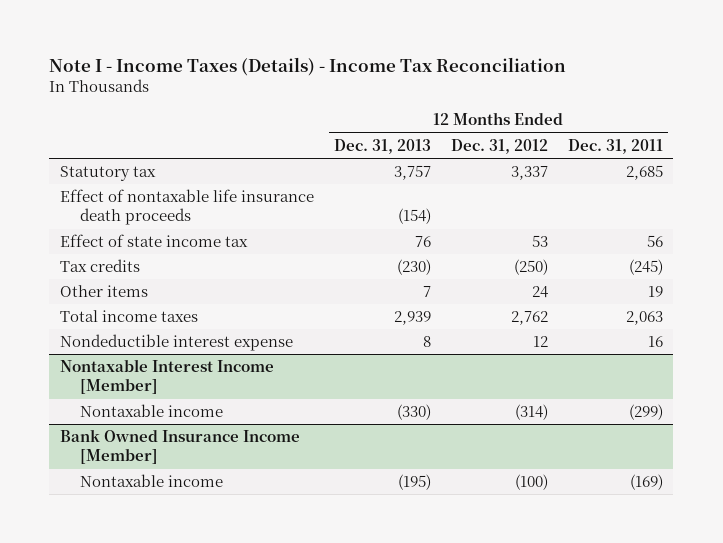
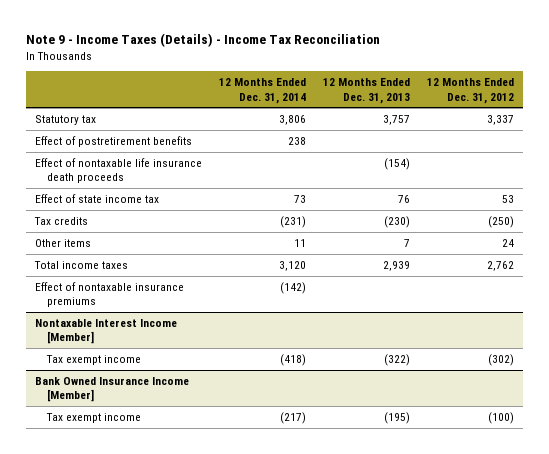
- Note I - Income Taxes (Details) - Income Tax Reconciliation
+ Note 9 - Income Taxes (Details) - Income Tax Reconciliation
- | 12 Months Ended Dec. 31, 2013 | 12 Months Ended Dec. 31, 2012 | 12 Months Ended Dec. 31, 2011
+ | 12 Months Ended Dec. 31, 2014 | 12 Months Ended Dec. 31, 2013 | 12 Months Ended Dec. 31, 2012
+ Effect of postretirement benefits | 238 | |
- Nondeductible interest expense | 8 | 12 | 16
+ Effect of nontaxable insurance premiums | (142) | |
@ Nontaxable Interest Income [Member]
- Nontaxable income | (330) | (314) | (299)
+ Tax exempt income | (418) | (322) | (302)
@ Bank Owned Insurance Income [Member]
- Nontaxable income | (195) | (100) | (169)
+ Tax exempt income | (217) | (195) | (100)

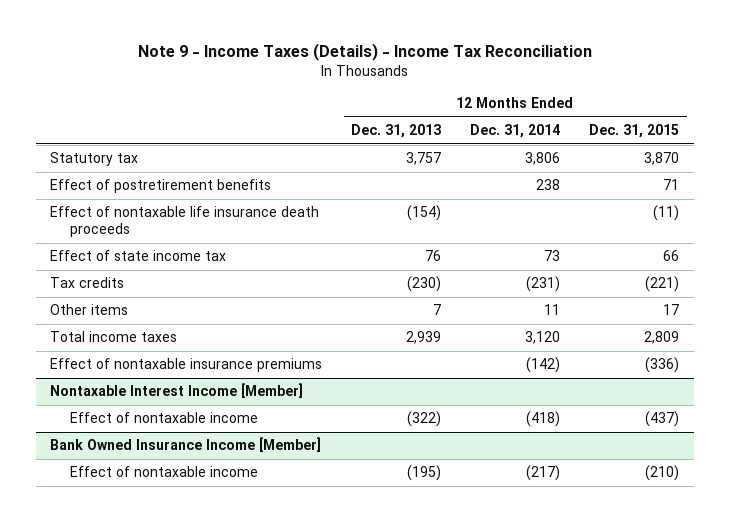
- | 12 Months Ended Dec. 31, 2014 | 12 Months Ended Dec. 31, 2013 | 12 Months Ended Dec. 31, 2012
+ | 12 Months Ended Dec. 31, 2013 | 12 Months Ended Dec. 31, 2014 | 12 Months Ended Dec. 31, 2015
@ Nontaxable Interest Income [Member]
- Tax exempt income | (418) | (322) | (302)
+ Effect of nontaxable income | (322) | (418) | (437)
@ Bank Owned Insurance Income [Member]
- Tax exempt income | (217) | (195) | (100)
+ Effect of nontaxable income | (195) | (217) | (210)

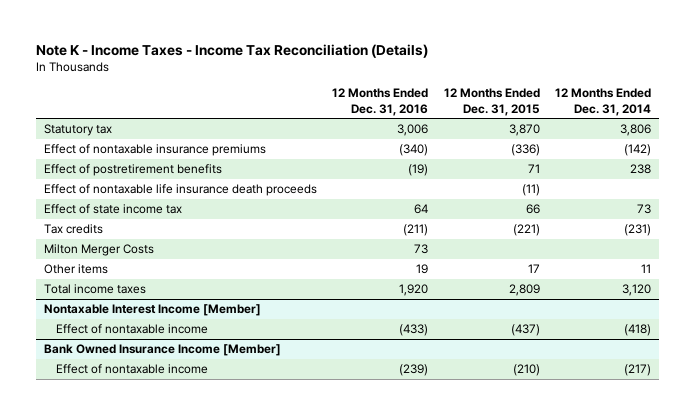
- Note 9 - Income Taxes (Details) - Income Tax Reconciliation
+ Note K - Income Taxes - Income Tax Reconciliation (Details)
- | 12 Months Ended Dec. 31, 2013 | 12 Months Ended Dec. 31, 2014 | 12 Months Ended Dec. 31, 2015
+ | 12 Months Ended Dec. 31, 2016 | 12 Months Ended Dec. 31, 2015 | 12 Months Ended Dec. 31, 2014
moved up: Effect of nontaxable insurance premiums | (340) | (336) | (142)
+ Milton Merger Costs | 73 | |

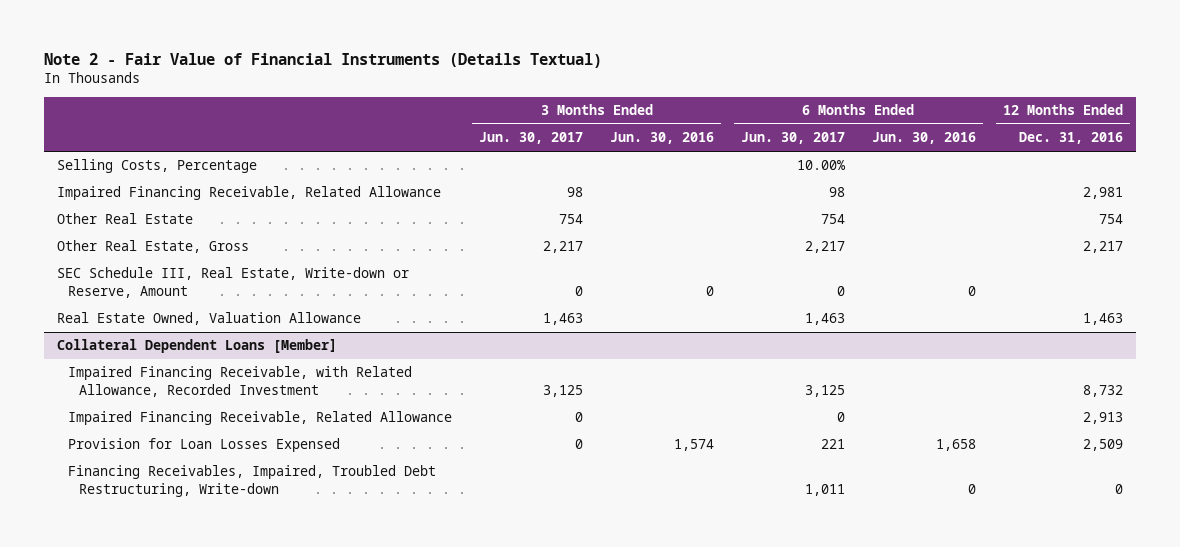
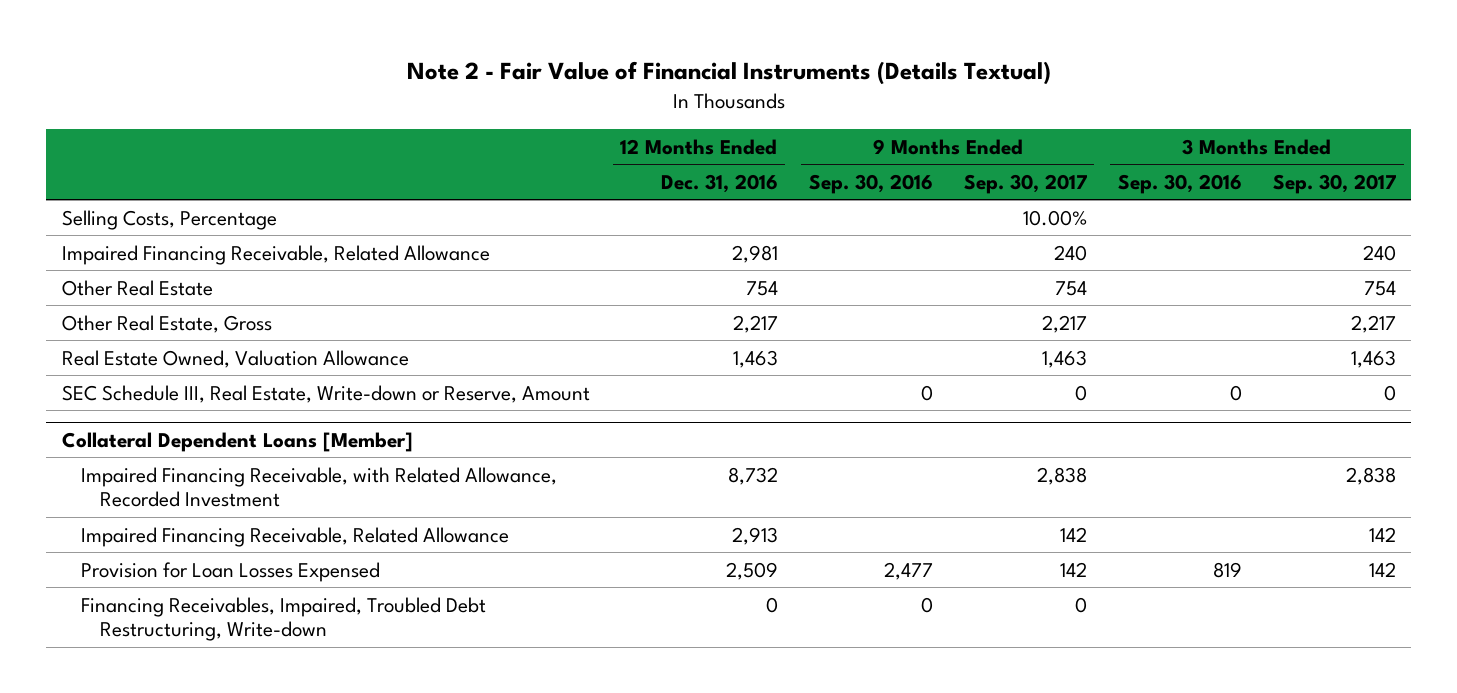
- | 3 Months Ended Jun. 30, 2017 | 3 Months Ended Jun. 30, 2016 | 6 Months Ended Jun. 30, 2017 | 6 Months Ended Jun. 30, 2016 | 12 Months Ended Dec. 31, 2016
+ | 12 Months Ended Dec. 31, 2016 | 9 Months Ended Sep. 30, 2016 | 9 Months Ended Sep. 30, 2017 | 3 Months Ended Sep. 30, 2016 | 3 Months Ended Sep. 30, 2017
moved down: SEC Schedule III, Real Estate, Write-down or Reserve, Amount | | 0 | 0 | 0 | 0

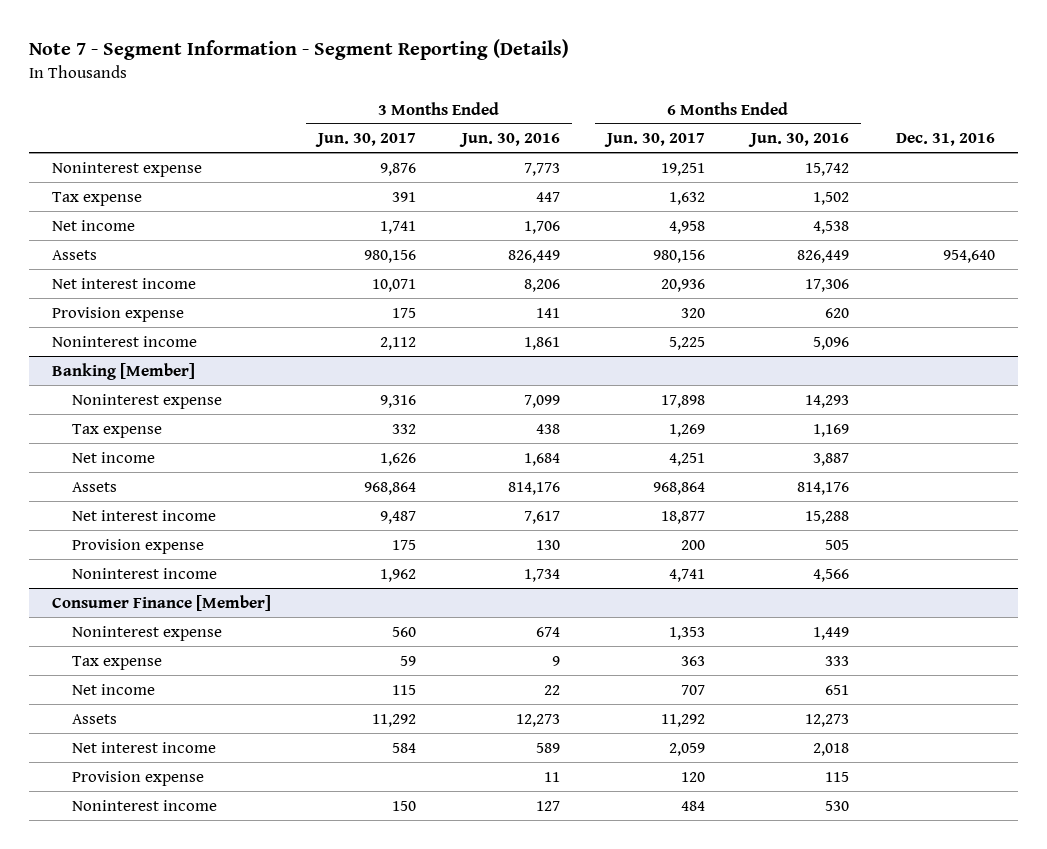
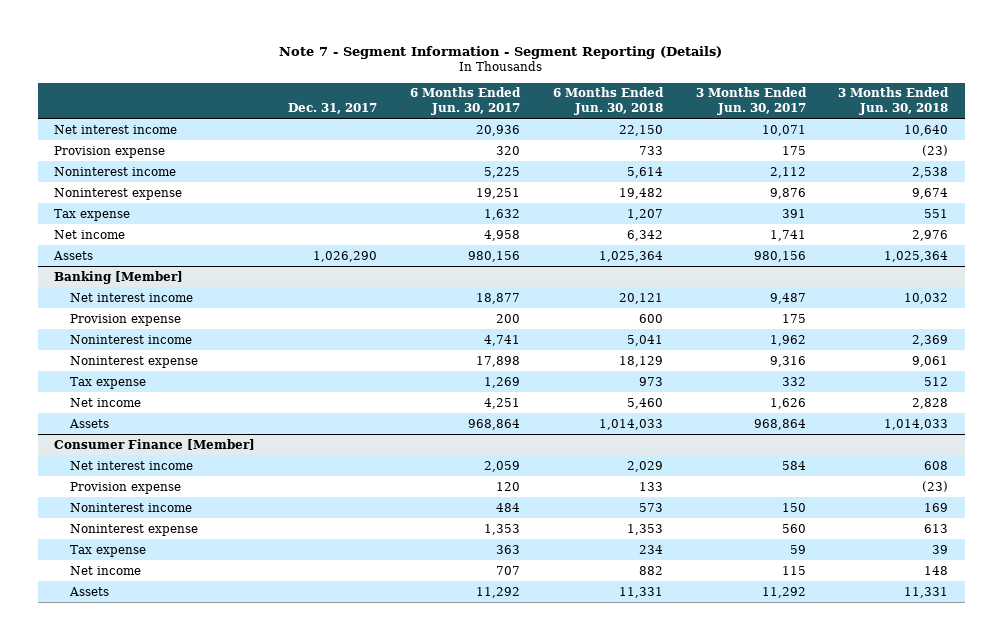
- | 3 Months Ended Jun. 30, 2017 | 3 Months Ended Jun. 30, 2016 | 6 Months Ended Jun. 30, 2017 | 6 Months Ended Jun. 30, 2016 | Dec. 31, 2016
+ | Dec. 31, 2017 | 6 Months Ended Jun. 30, 2017 | 6 Months Ended Jun. 30, 2018 | 3 Months Ended Jun. 30, 2017 | 3 Months Ended Jun. 30, 2018
moved up: Net interest income | | 20,936 | 22,150 | 10,071 | 10,640
moved up: Provision expense | | 320 | 733 | 175 | (23)
moved up: Noninterest income | | 5,225 | 5,614 | 2,112 | 2,538
@ Banking [Member]
moved up: Net interest income | | 18,877 | 20,121 | 9,487 | 10,032
moved up: Provision expense | | 200 | 600 | 175 |
moved up: Noninterest income | | 4,741 | 5,041 | 1,962 | 2,369
@ Consumer Finance [Member]
moved up: Net interest income | | 2,059 | 2,029 | 584 | 608
moved up: Provision expense | | 120 | 133 | | (23)
moved up: Noninterest income | | 484 | 573 | 150 | 169

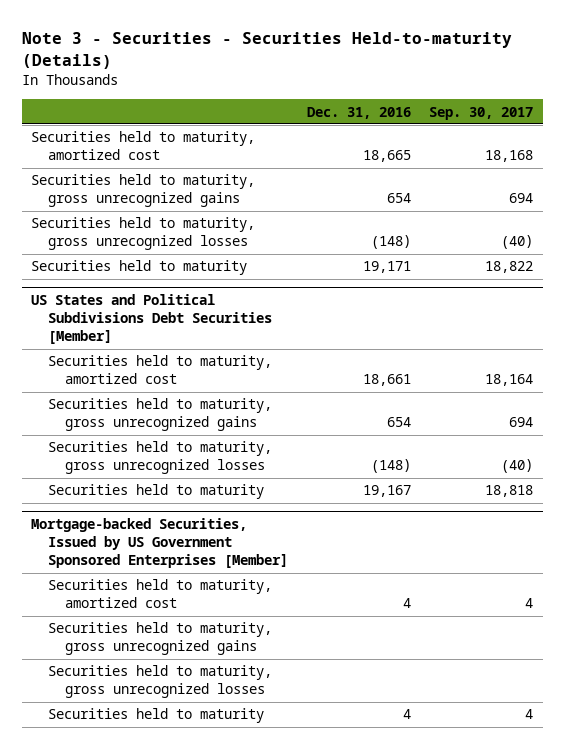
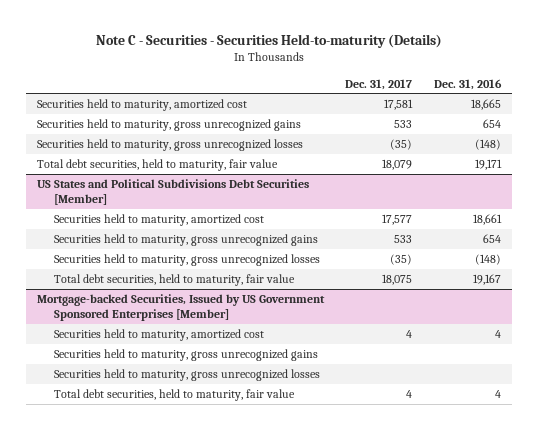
- Note 3 - Securities - Securities Held-to-maturity (Details)
+ Note C - Securities - Securities Held-to-maturity (Details)
- | Dec. 31, 2016 | Sep. 30, 2017
+ | Dec. 31, 2017 | Dec. 31, 2016
- Securities held to maturity | 19,171 | 18,822
+ Total debt securities, held to maturity, fair value | 18,079 | 19,171
@ US States and Political Subdivisions Debt Securities [Member]
- Securities held to maturity | 19,167 | 18,818
+ Total debt securities, held to maturity, fair value | 18,075 | 19,167
@ Mortgage-backed Securities, Issued by US Government Sponsored Enterprises [Member]
- Securities held to maturity | 4 | 4
+ Total debt securities, held to maturity, fair value | 4 | 4

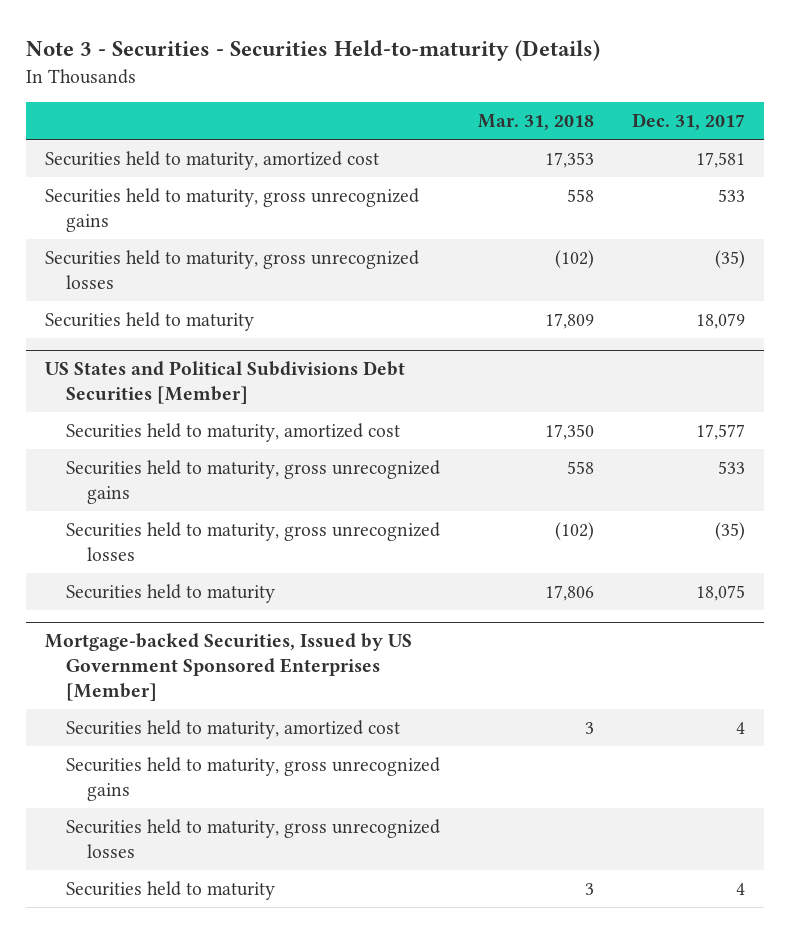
- Note C - Securities - Securities Held-to-maturity (Details)
+ Note 3 - Securities - Securities Held-to-maturity (Details)
- | Dec. 31, 2017 | Dec. 31, 2016
+ | Mar. 31, 2018 | Dec. 31, 2017
- Total debt securities, held to maturity, fair value | 18,079 | 19,171
+ Securities held to maturity | 17,809 | 18,079
@ US States and Political Subdivisions Debt Securities [Member]
- Total debt securities, held to maturity, fair value | 18,075 | 19,167
+ Securities held to maturity | 17,806 | 18,075
@ Mortgage-backed Securities, Issued by US Government Sponsored Enterprises [Member]
- Total debt securities, held to maturity, fair value | 4 | 4
+ Securities held to maturity | 3 | 4

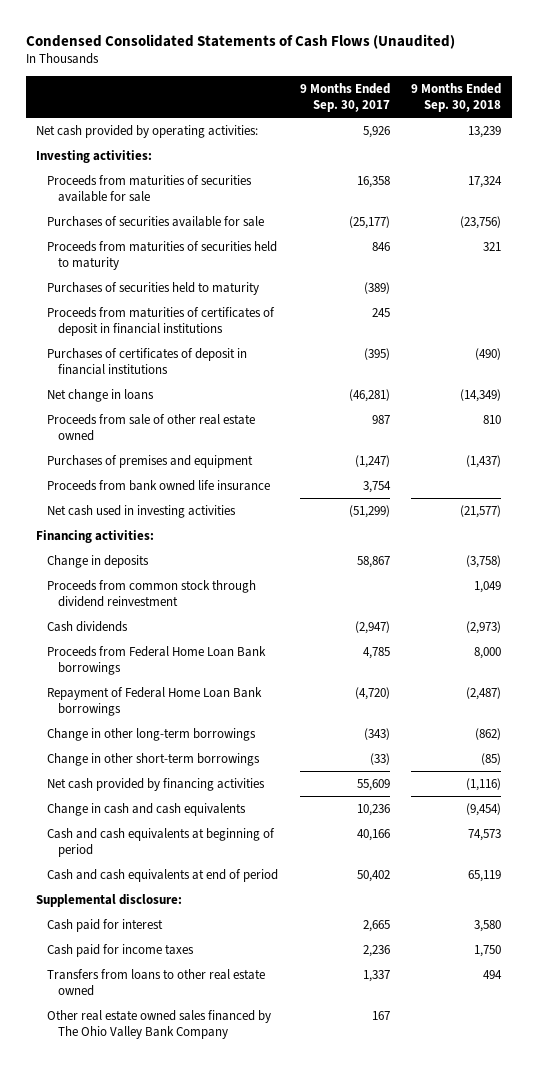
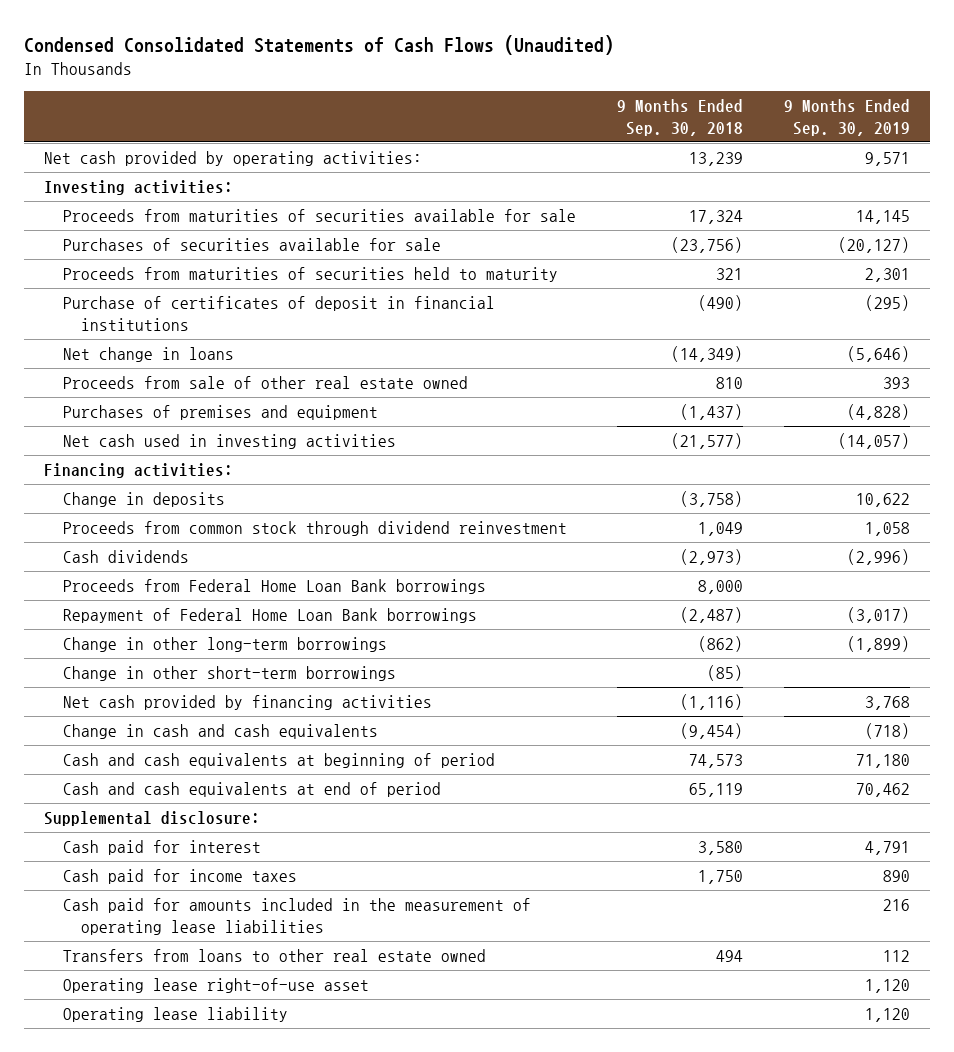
- | 9 Months Ended Sep. 30, 2017 | 9 Months Ended Sep. 30, 2018
+ | 9 Months Ended Sep. 30, 2018 | 9 Months Ended Sep. 30, 2019
- Purchases of securities held to maturity | (389) |
- Proceeds from maturities of certificates of deposit in financial institutions | 245 |
- Purchases of certificates of deposit in financial institutions | (395) | (490)
+ Purchase of certificates of deposit in financial institutions | (490) | (295)
- Proceeds from bank owned life insurance | 3,754 |
+ Cash paid for amounts included in the measurement of operating lease liabilities | | 216
- Other real estate owned sales financed by The Ohio Valley Bank Company | 167 |
+ Operating lease right-of-use asset | | 1,120
+ Operating lease liability | | 1,120

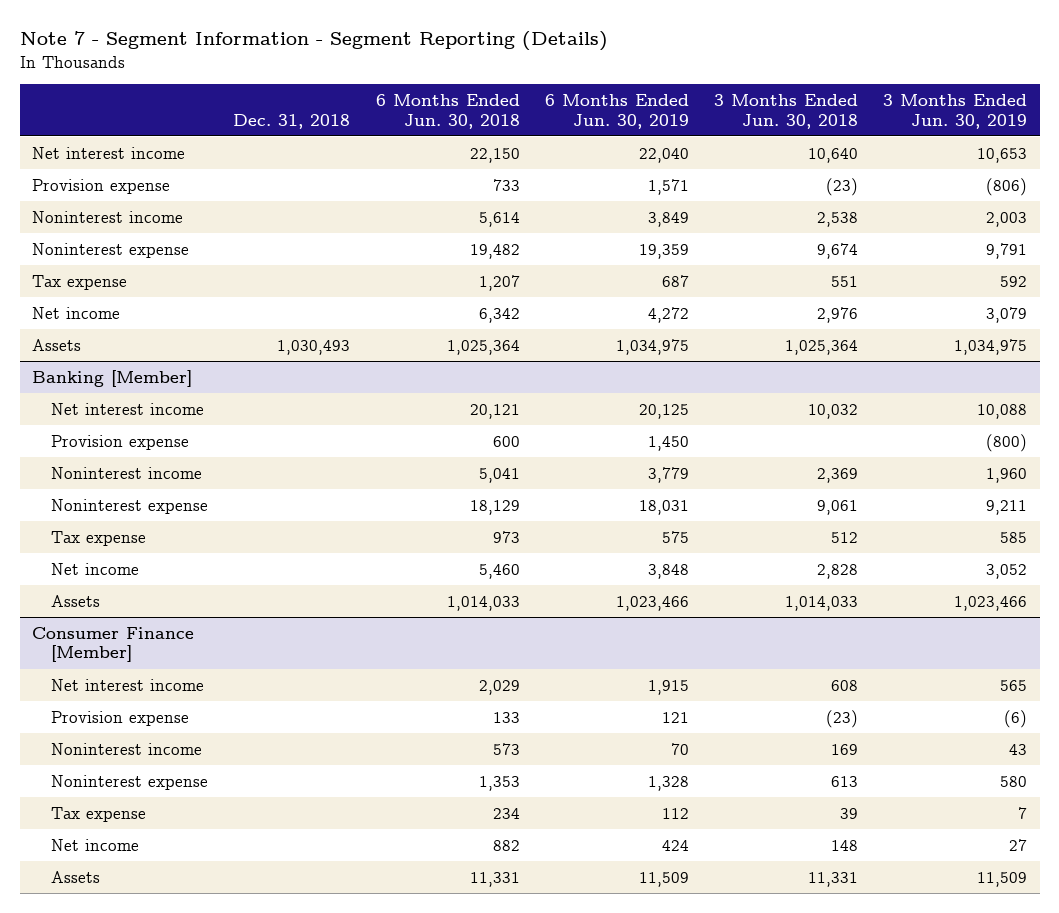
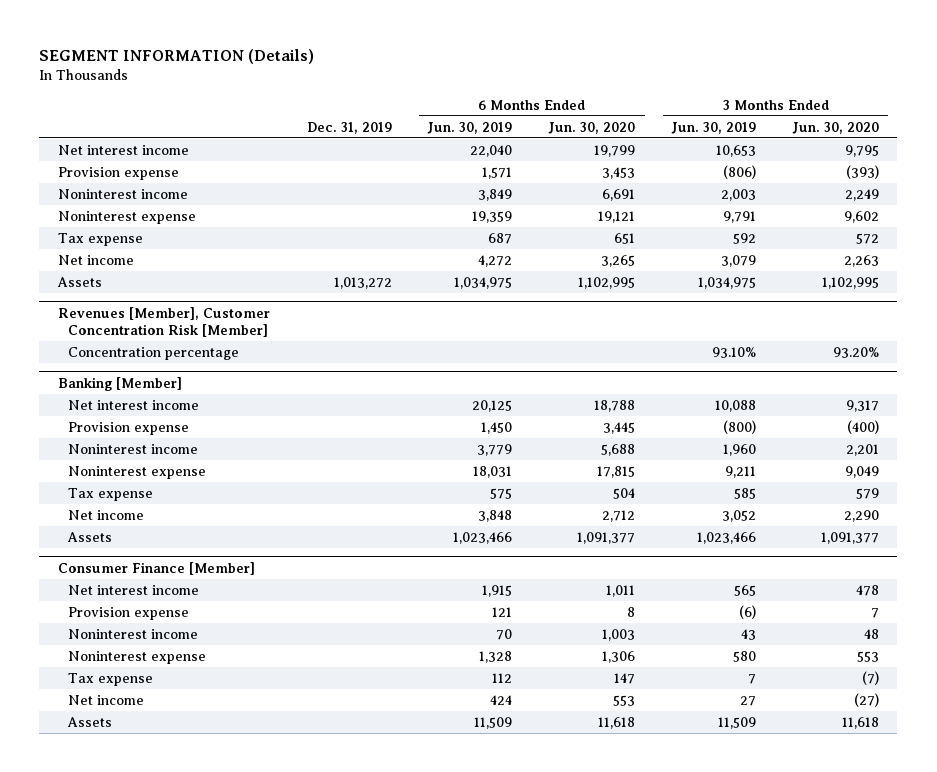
- Note 7 - Segment Information - Segment Reporting (Details)
+ SEGMENT INFORMATION (Details)
- | Dec. 31, 2018 | 6 Months Ended Jun. 30, 2018 | 6 Months Ended Jun. 30, 2019 | 3 Months Ended Jun. 30, 2018 | 3 Months Ended Jun. 30, 2019
+ | Dec. 31, 2019 | 6 Months Ended Jun. 30, 2019 | 6 Months Ended Jun. 30, 2020 | 3 Months Ended Jun. 30, 2019 | 3 Months Ended Jun. 30, 2020
+ Revenues [Member], Customer Concentration Risk [Member]
+ Concentration percentage | | | | 93.10% | 93.20%

